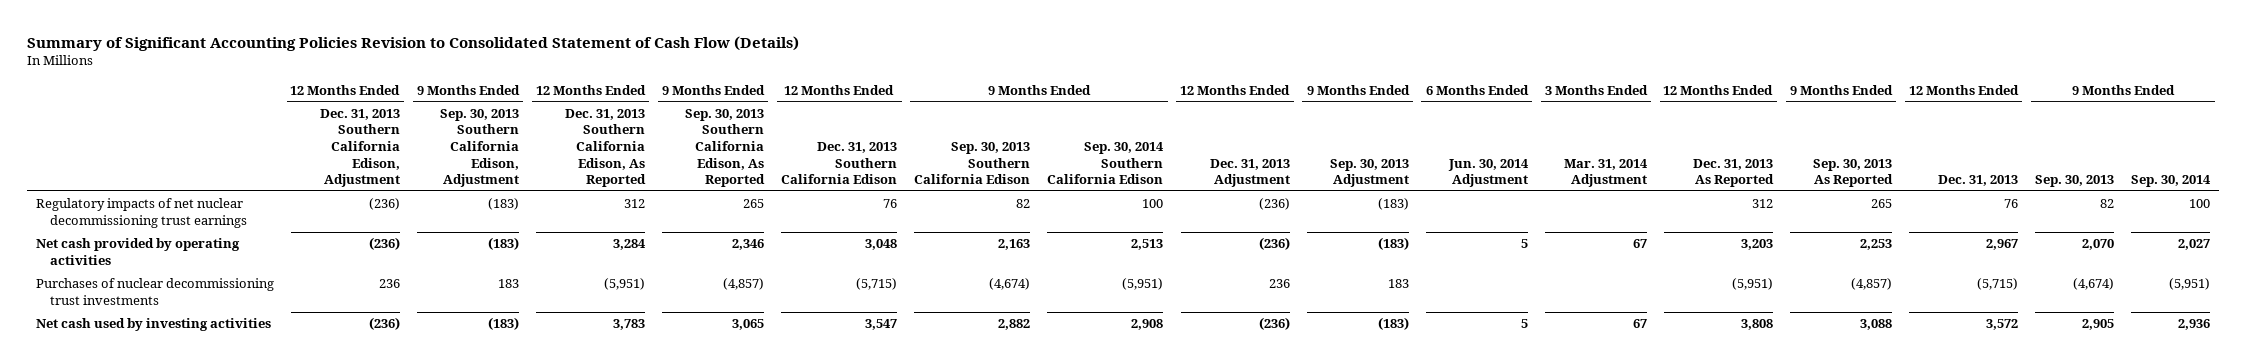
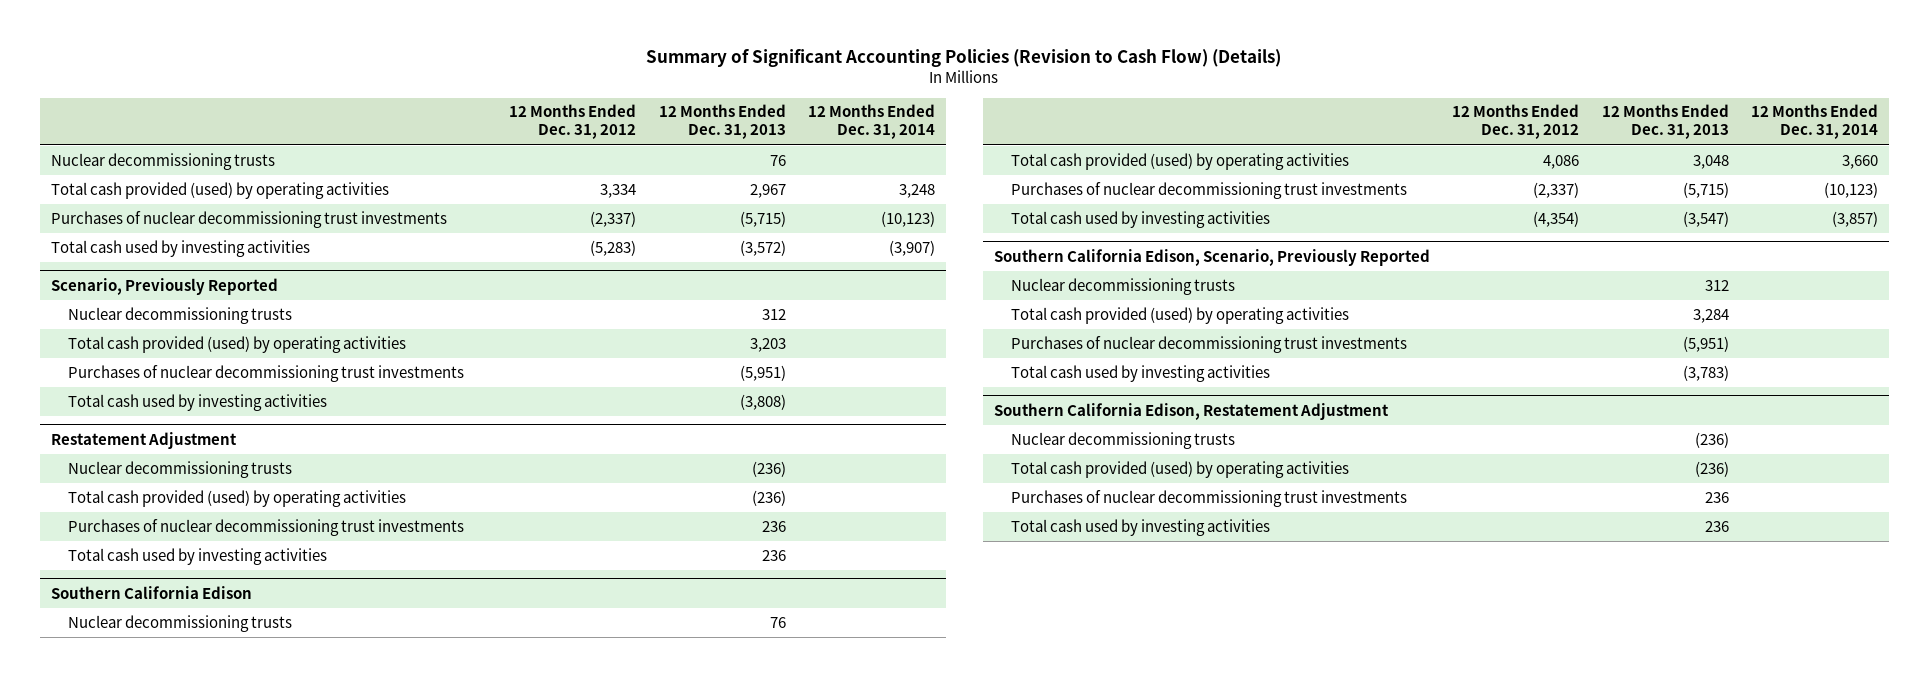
- Summary of Significant Accounting Policies Revision to Consolidated Statement of Cash Flow (Details)
+ Summary of Significant Accounting Policies (Revision to Cash Flow) (Details)
- | 12 Months Ended Dec. 31, 2013 Southern California Edison, Adjustment | 9 Months Ended Sep. 30, 2013 Southern California Edison, Adjustment | 12 Months Ended Dec. 31, 2013 Southern California Edison, As Reported | 9 Months Ended Sep. 30, 2013 Southern California Edison, As Reported | 12 Months Ended Dec. 31, 2013 Southern California Edison | 9 Months Ended Sep. 30, 2013 Southern California Edison | 9 Months Ended Sep. 30, 2014 Southern California Edison | 12 Months Ended Dec. 31, 2013 Adjustment | 9 Months Ended Sep. 30, 2013 Adjustment | 6 Months Ended Jun. 30, 2014 Adjustment | 3 Months Ended Mar. 31, 2014 Adjustment | 12 Months Ended Dec. 31, 2013 As Reported | 9 Months Ended Sep. 30, 2013 As Reported | 12 Months Ended Dec. 31, 2013 | 9 Months Ended Sep. 30, 2013 | 9 Months Ended Sep. 30, 2014
+ | 12 Months Ended Dec. 31, 2012 | 12 Months Ended Dec. 31, 2013 | 12 Months Ended Dec. 31, 2014
- Regulatory impacts of net nuclear decommissioning trust earnings | (236) | (183) | 312 | 265 | 76 | 82 | 100 | (236) | (183) | | | 312 | 265 | 76 | 82 | 100
- Net cash provided by operating activities | (236) | (183) | 3,284 | 2,346 | 3,048 | 2,163 | 2,513 | (236) | (183) | 5 | 67 | 3,203 | 2,253 | 2,967 | 2,070 | 2,027
+ Nuclear decommissioning trusts | | 76 |
+ Total cash provided (used) by operating activities | 3,334 | 2,967 | 3,248
- Net cash used by investing activities | (236) | (183) | 3,783 | 3,065 | 3,547 | 2,882 | 2,908 | (236) | (183) | 5 | 67 | 3,808 | 3,088 | 3,572 | 2,905 | 2,936
+ Total cash used by investing activities | (5,283) | (3,572) | (3,907)
+ Scenario, Previously Reported
+ Nuclear decommissioning trusts | | 312 |
+ Total cash provided (used) by operating activities | | 3,203 |
+ Purchases of nuclear decommissioning trust investments | | (5,951) |
+ Total cash used by investing activities | | (3,808) |
+ Restatement Adjustment
+ Nuclear decommissioning trusts | | (236) |
+ Total cash provided (used) by operating activities | | (236) |
+ Purchases of nuclear decommissioning trust investments | | 236 |
+ Total cash used by investing activities | | 236 |
+ Southern California Edison
+ Nuclear decommissioning trusts | | 76 |
+ Total cash provided (used) by operating activities | 4,086 | 3,048 | 3,660
+ Purchases of nuclear decommissioning trust investments | (2,337) | (5,715) | (10,123)
+ Total cash used by investing activities | (4,354) | (3,547) | (3,857)
+ Southern California Edison, Scenario, Previously Reported
+ Nuclear decommissioning trusts | | 312 |
+ Total cash provided (used) by operating activities | | 3,284 |
+ Purchases of nuclear decommissioning trust investments | | (5,951) |
+ Total cash used by investing activities | | (3,783) |
+ Southern California Edison, Restatement Adjustment
+ Nuclear decommissioning trusts | | (236) |
+ Total cash provided (used) by operating activities | | (236) |
+ Purchases of nuclear decommissioning trust investments | | 236 |
+ Total cash used by investing activities | | 236 |

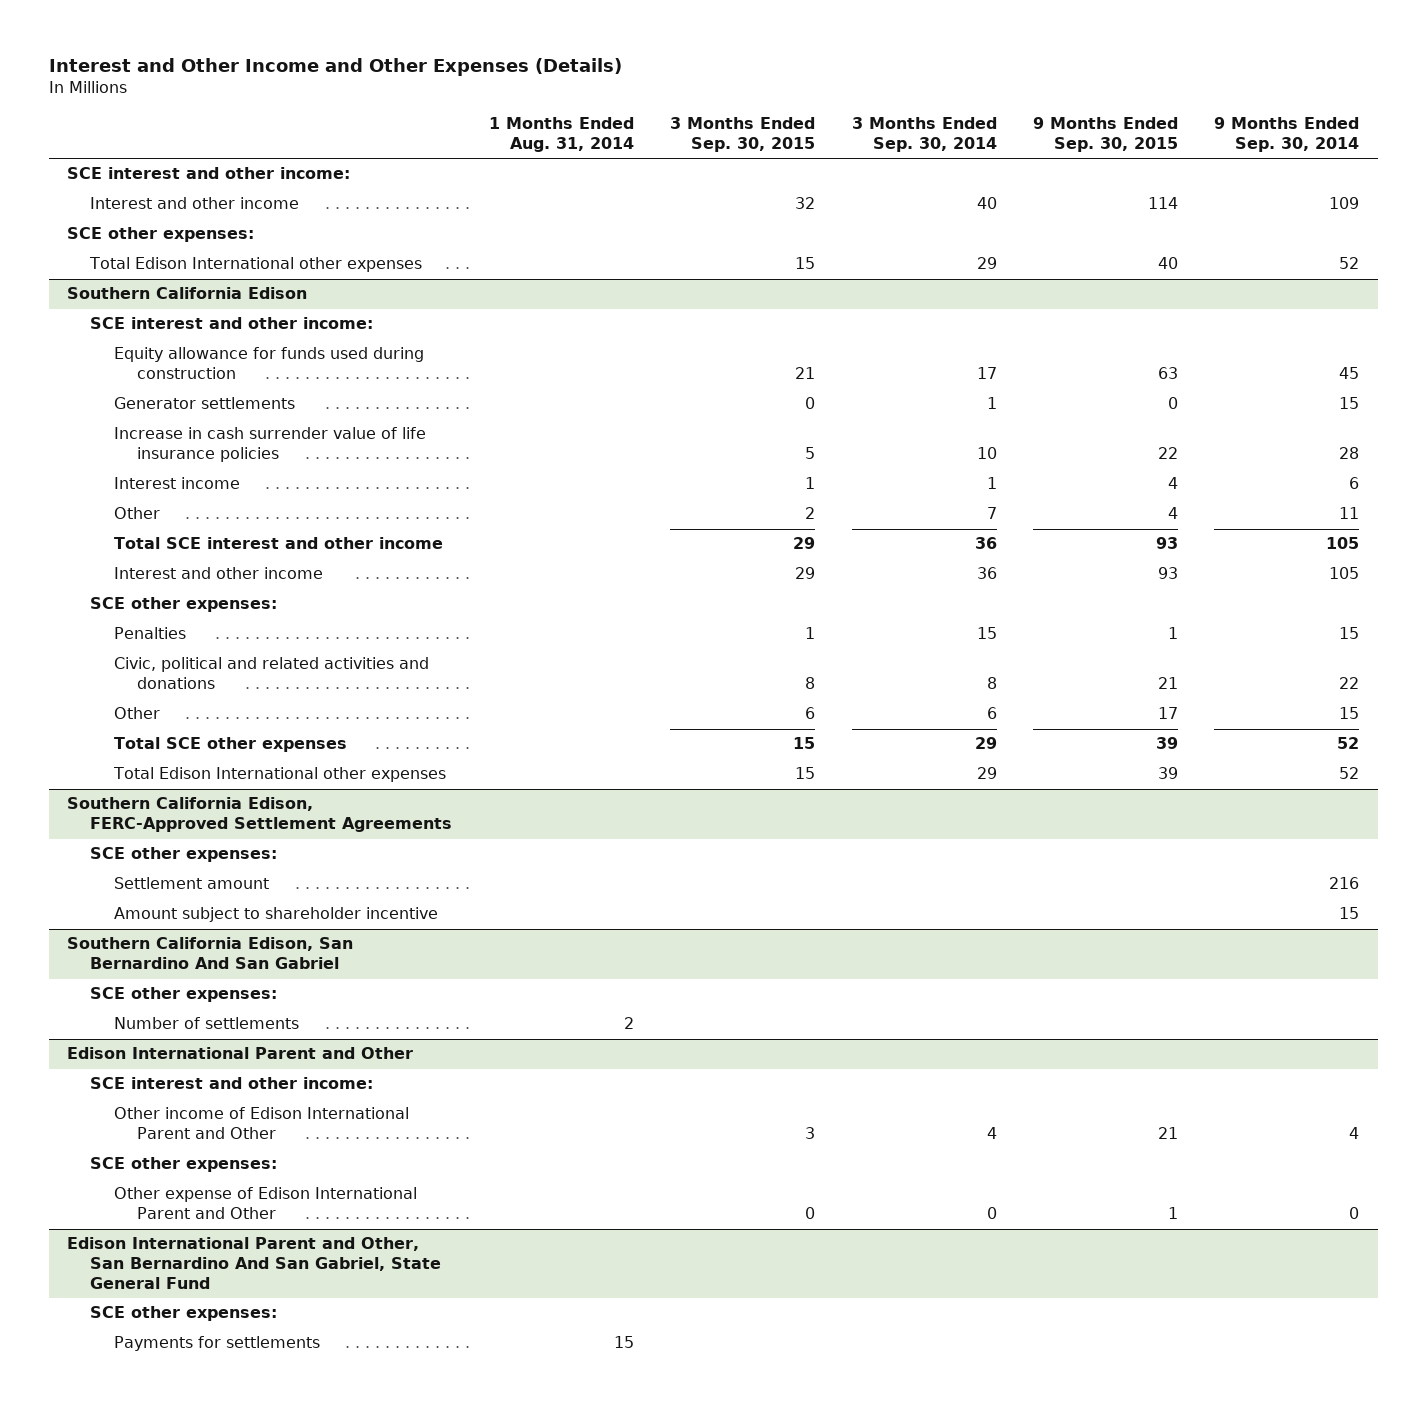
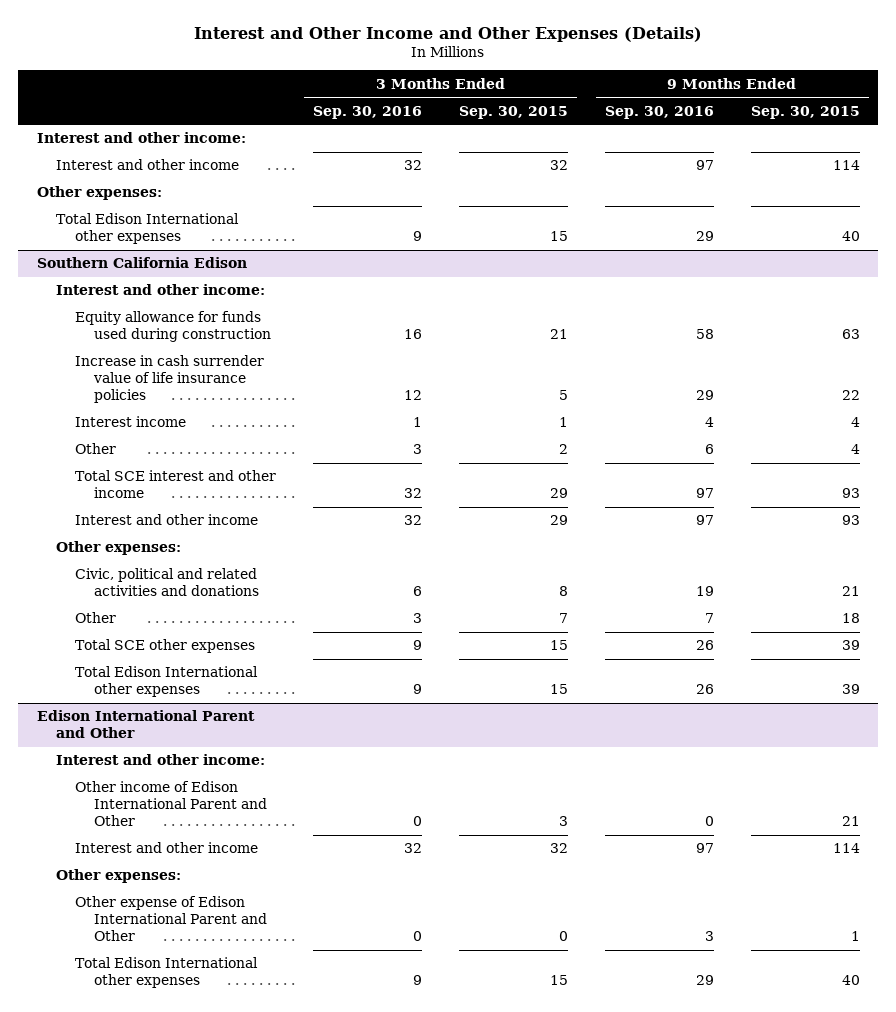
- | 1 Months Ended Aug. 31, 2014 | 3 Months Ended Sep. 30, 2015 | 3 Months Ended Sep. 30, 2014 | 9 Months Ended Sep. 30, 2015 | 9 Months Ended Sep. 30, 2014
+ | 3 Months Ended Sep. 30, 2016 | 3 Months Ended Sep. 30, 2015 | 9 Months Ended Sep. 30, 2016 | 9 Months Ended Sep. 30, 2015
- SCE interest and other income:
+ Interest and other income:
- SCE other expenses:
+ Other expenses:
@ Southern California Edison
- SCE interest and other income:
+ Interest and other income:
- Generator settlements | | 0 | 1 | 0 | 15
- SCE other expenses:
- Penalties | | 1 | 15 | 1 | 15
+ Other expenses:
- Other | | 6 | 6 | 17 | 15
+ Other | 3 | 7 | 7 | 18
- Southern California Edison, FERC-Approved Settlement Agreements
- SCE other expenses:
- Settlement amount | | | | | 216
- Amount subject to shareholder incentive | | | | | 15
- Southern California Edison, San Bernardino And San Gabriel
- SCE other expenses:
- Number of settlements | 2 | | | |
@ Edison International Parent and Other
- SCE interest and other income:
+ Interest and other income:
- SCE other expenses:
+ Interest and other income | 32 | 32 | 97 | 114
+ Other expenses:
- Edison International Parent and Other, San Bernardino And San Gabriel, State General Fund
- SCE other expenses:
- Payments for settlements | 15 | | | |
@ Edison International Parent and Other
+ Total Edison International other expenses | 9 | 15 | 29 | 40

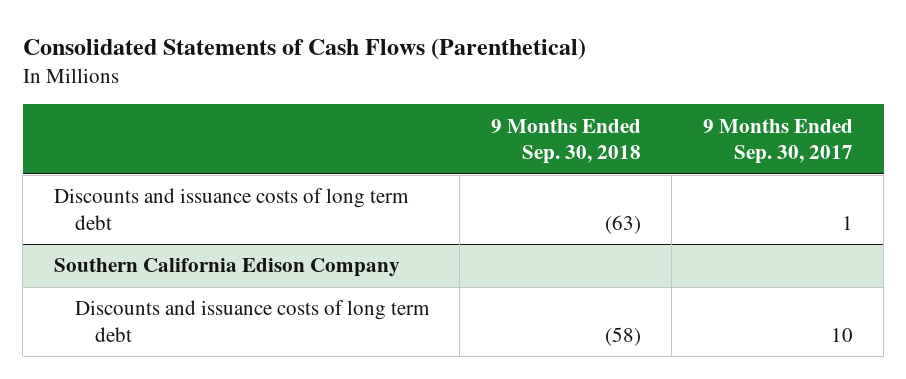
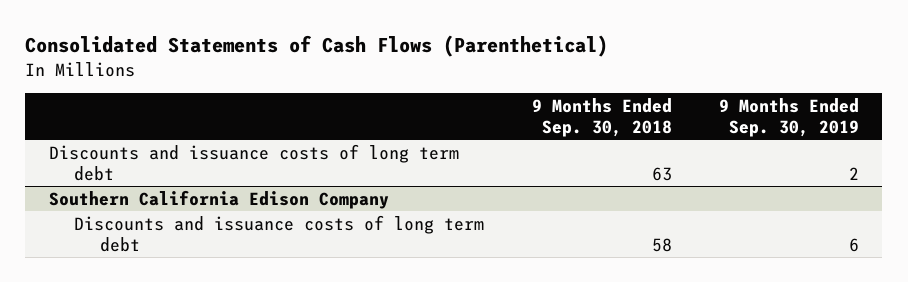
- | 9 Months Ended Sep. 30, 2018 | 9 Months Ended Sep. 30, 2017
+ | 9 Months Ended Sep. 30, 2018 | 9 Months Ended Sep. 30, 2019
- Discounts and issuance costs of long term debt | (63) | 1
+ Discounts and issuance costs of long term debt | 63 | 2
@ Southern California Edison Company
- Discounts and issuance costs of long term debt | (58) | 10
+ Discounts and issuance costs of long term debt | 58 | 6

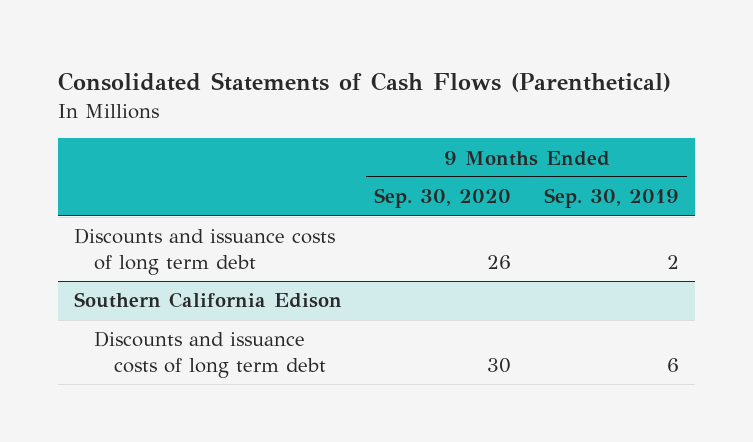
- | 9 Months Ended Sep. 30, 2018 | 9 Months Ended Sep. 30, 2019
+ | 9 Months Ended Sep. 30, 2020 | 9 Months Ended Sep. 30, 2019
- Southern California Edison Company
+ Southern California Edison

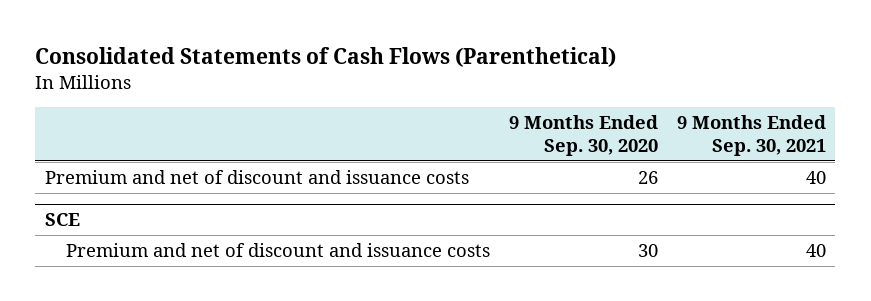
- | 9 Months Ended Sep. 30, 2020 | 9 Months Ended Sep. 30, 2019
+ | 9 Months Ended Sep. 30, 2020 | 9 Months Ended Sep. 30, 2021
- Discounts and issuance costs of long term debt | 26 | 2
- Southern California Edison
- Discounts and issuance costs of long term debt | 30 | 6
+ Premium and net of discount and issuance costs | 26 | 40
+ SCE
+ Premium and net of discount and issuance costs | 30 | 40

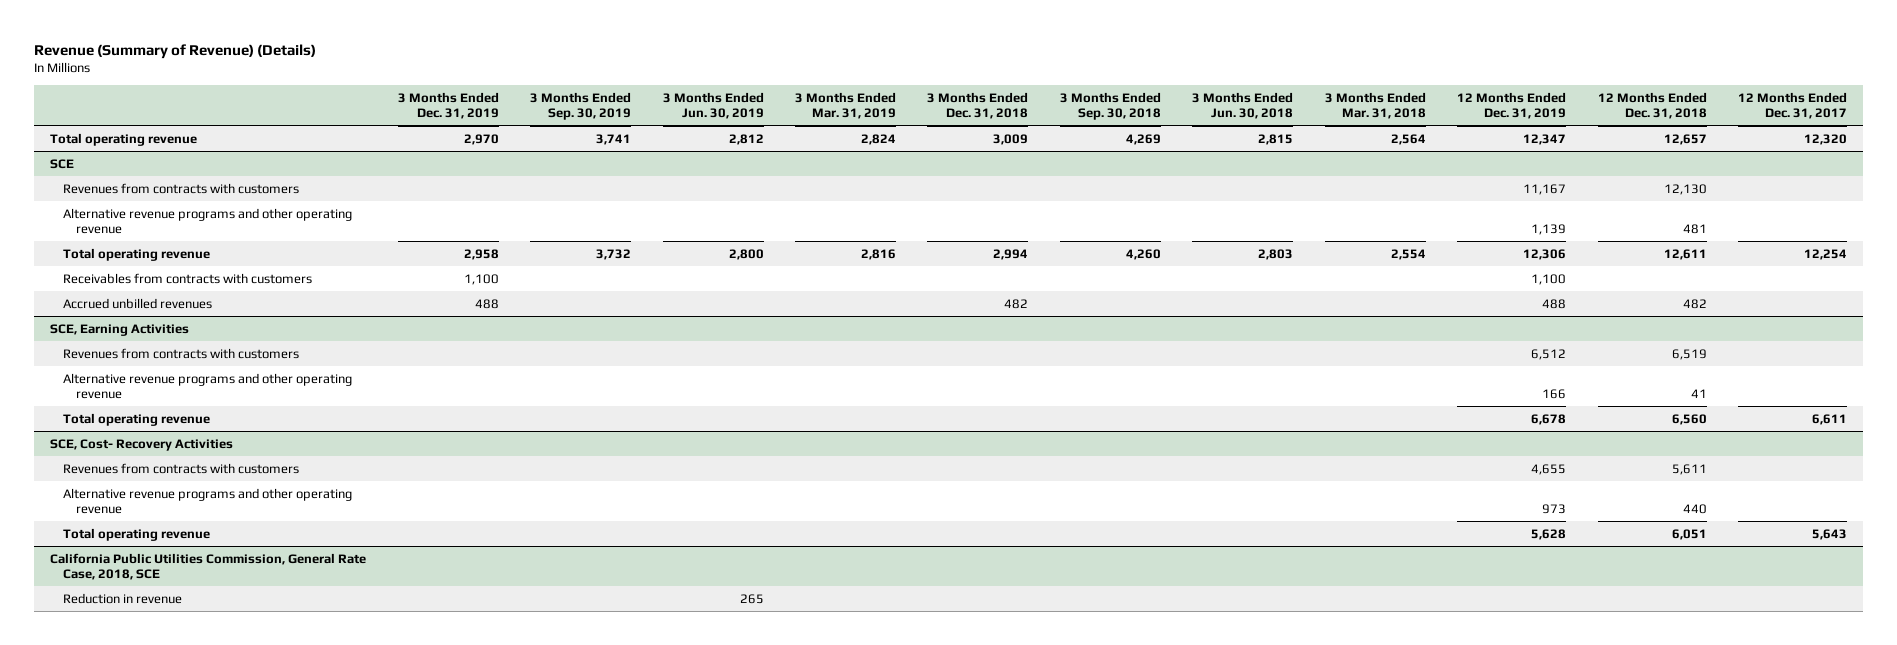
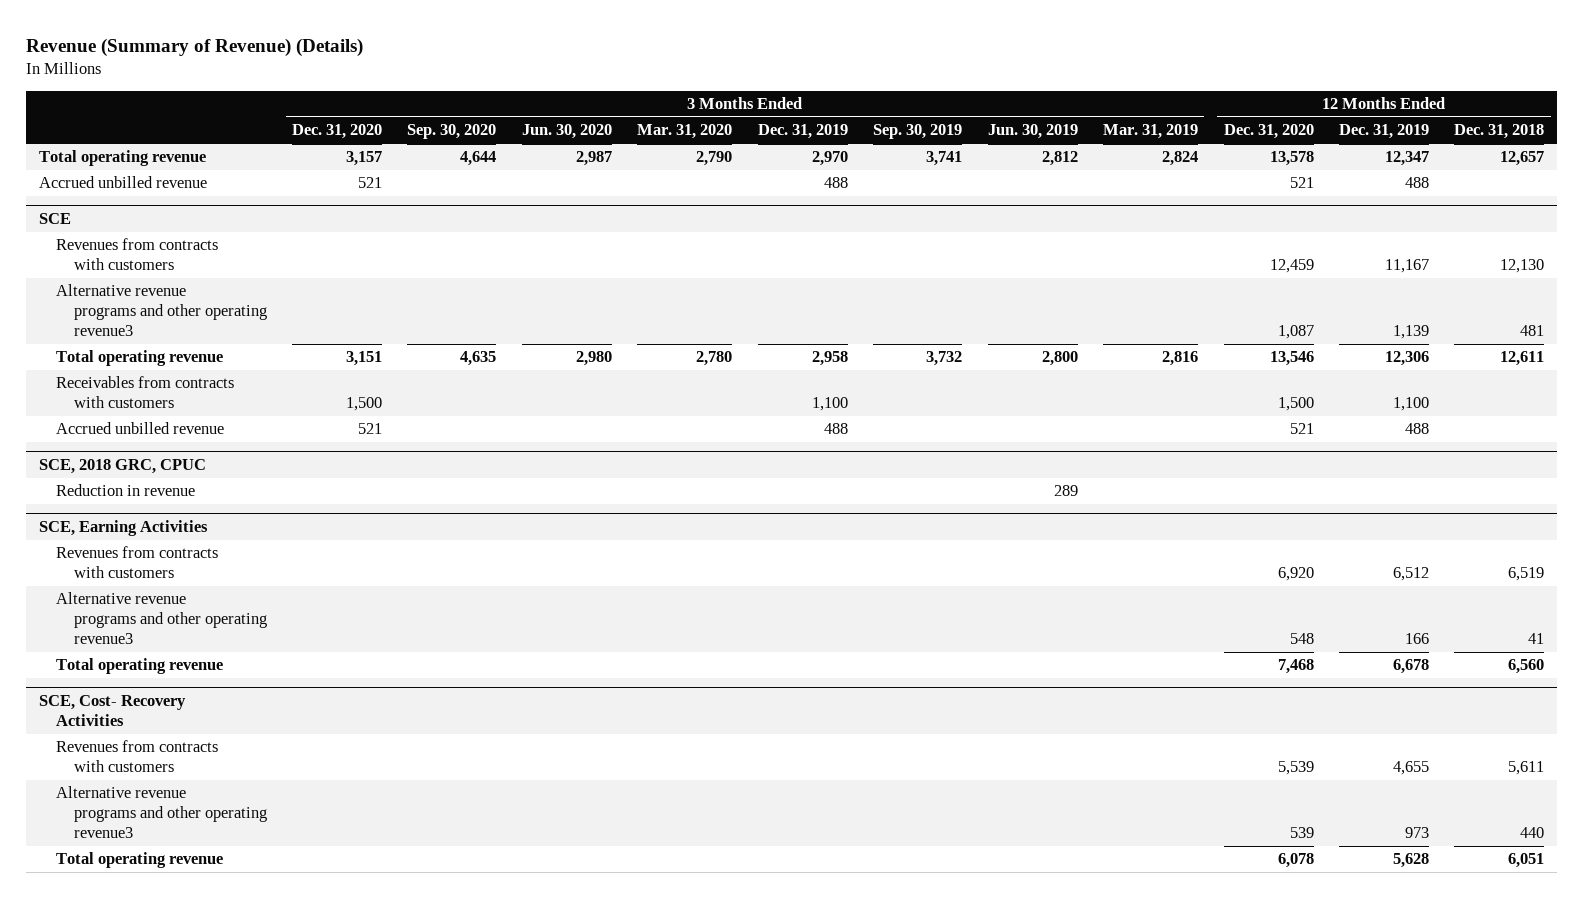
- | 3 Months Ended Dec. 31, 2019 | 3 Months Ended Sep. 30, 2019 | 3 Months Ended Jun. 30, 2019 | 3 Months Ended Mar. 31, 2019 | 3 Months Ended Dec. 31, 2018 | 3 Months Ended Sep. 30, 2018 | 3 Months Ended Jun. 30, 2018 | 3 Months Ended Mar. 31, 2018 | 12 Months Ended Dec. 31, 2019 | 12 Months Ended Dec. 31, 2018 | 12 Months Ended Dec. 31, 2017
+ | 3 Months Ended Dec. 31, 2020 | 3 Months Ended Sep. 30, 2020 | 3 Months Ended Jun. 30, 2020 | 3 Months Ended Mar. 31, 2020 | 3 Months Ended Dec. 31, 2019 | 3 Months Ended Sep. 30, 2019 | 3 Months Ended Jun. 30, 2019 | 3 Months Ended Mar. 31, 2019 | 12 Months Ended Dec. 31, 2020 | 12 Months Ended Dec. 31, 2019 | 12 Months Ended Dec. 31, 2018
+ Accrued unbilled revenue | 521 | | | | 488 | | | | 521 | 488 |
@ SCE
- Alternative revenue programs and other operating revenue | | | | | | | | | 1,139 | 481 |
+ Alternative revenue programs and other operating revenue3 | | | | | | | | | 1,087 | 1,139 | 481
- Accrued unbilled revenues | 488 | | | | 482 | | | | 488 | 482 |
+ Accrued unbilled revenue | 521 | | | | 488 | | | | 521 | 488 |
+ SCE, 2018 GRC, CPUC
+ Reduction in revenue | | | | | | | 289 | | | |
@ SCE, Earning Activities
- Alternative revenue programs and other operating revenue | | | | | | | | | 166 | 41 |
+ Alternative revenue programs and other operating revenue3 | | | | | | | | | 548 | 166 | 41
@ SCE, Cost- Recovery Activities
- Alternative revenue programs and other operating revenue | | | | | | | | | 973 | 440 |
+ Alternative revenue programs and other operating revenue3 | | | | | | | | | 539 | 973 | 440
- California Public Utilities Commission, General Rate Case, 2018, SCE
- Reduction in revenue | | | 265 | | | | | | | |

